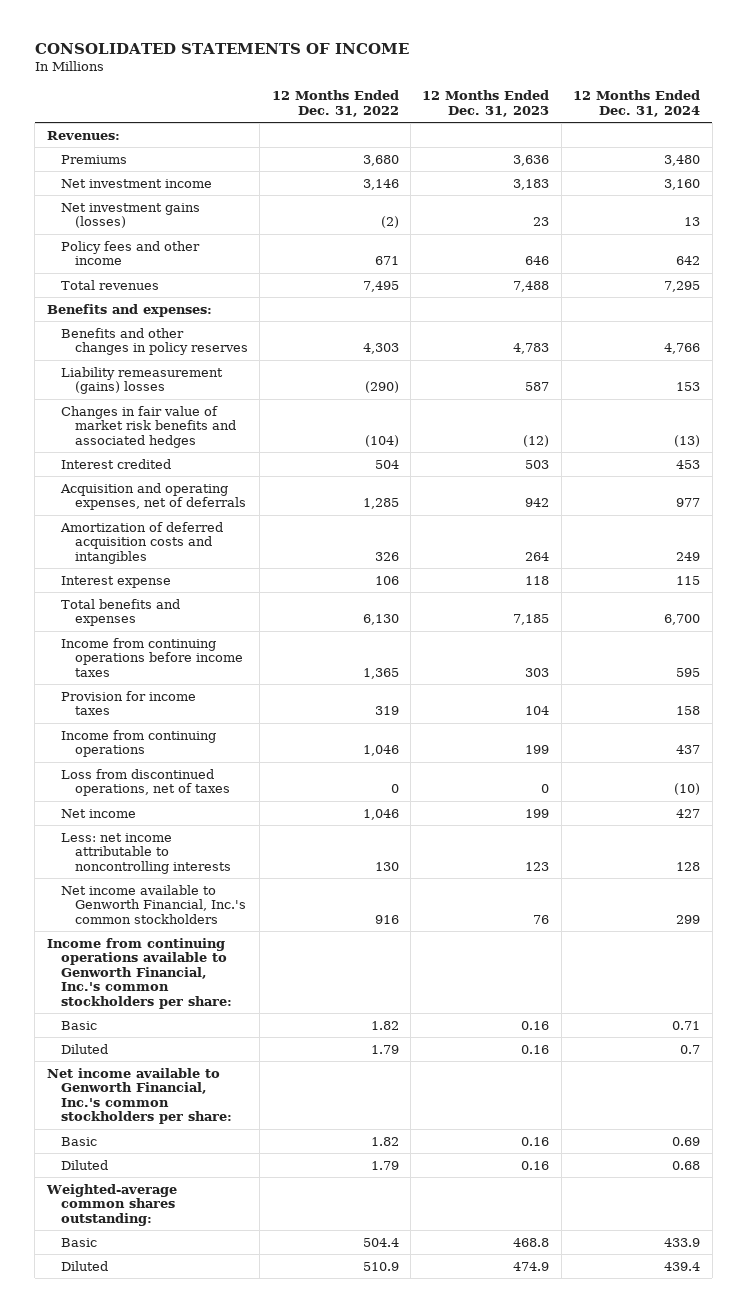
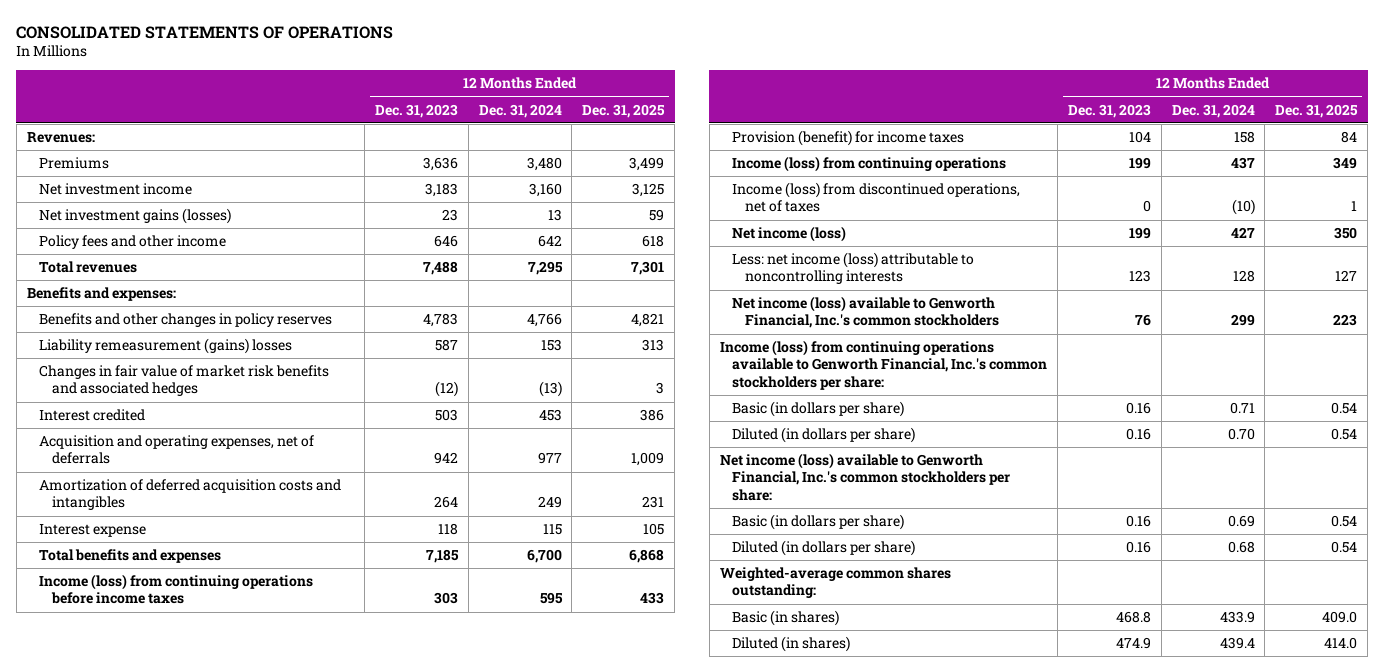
- CONSOLIDATED STATEMENTS OF INCOME
+ CONSOLIDATED STATEMENTS OF OPERATIONS
- | 12 Months Ended Dec. 31, 2022 | 12 Months Ended Dec. 31, 2023 | 12 Months Ended Dec. 31, 2024
+ | 12 Months Ended Dec. 31, 2023 | 12 Months Ended Dec. 31, 2024 | 12 Months Ended Dec. 31, 2025
- Income from continuing operations before income taxes | 1,365 | 303 | 595
- Provision for income taxes | 319 | 104 | 158
- Income from continuing operations | 1,046 | 199 | 437
- Loss from discontinued operations, net of taxes | 0 | 0 | (10)
- Net income | 1,046 | 199 | 427
- Less: net income attributable to noncontrolling interests | 130 | 123 | 128
- Net income available to Genworth Financial, Inc.'s common stockholders | 916 | 76 | 299
- Income from continuing operations available to Genworth Financial, Inc.'s common stockholders per share:
- Basic | 1.82 | 0.16 | 0.71
- Diluted | 1.79 | 0.16 | 0.7
- Net income available to Genworth Financial, Inc.'s common stockholders per share:
- Basic | 1.82 | 0.16 | 0.69
- Diluted | 1.79 | 0.16 | 0.68
+ Income (loss) from continuing operations before income taxes | 303 | 595 | 433
+ Provision (benefit) for income taxes | 104 | 158 | 84
+ Income (loss) from continuing operations | 199 | 437 | 349
+ Income (loss) from discontinued operations, net of taxes | 0 | (10) | 1
+ Net income (loss) | 199 | 427 | 350
+ Less: net income (loss) attributable to noncontrolling interests | 123 | 128 | 127
+ Net income (loss) available to Genworth Financial, Inc.'s common stockholders | 76 | 299 | 223
+ Income (loss) from continuing operations available to Genworth Financial, Inc.'s common stockholders per share:
+ Basic (in dollars per share) | 0.16 | 0.71 | 0.54
+ Diluted (in dollars per share) | 0.16 | 0.70 | 0.54
+ Net income (loss) available to Genworth Financial, Inc.'s common stockholders per share:
+ Basic (in dollars per share) | 0.16 | 0.69 | 0.54
+ Diluted (in dollars per share) | 0.16 | 0.68 | 0.54
- Basic | 504.4 | 468.8 | 433.9
- Diluted | 510.9 | 474.9 | 439.4
+ Basic (in shares) | 468.8 | 433.9 | 409.0
+ Diluted (in shares) | 474.9 | 439.4 | 414.0

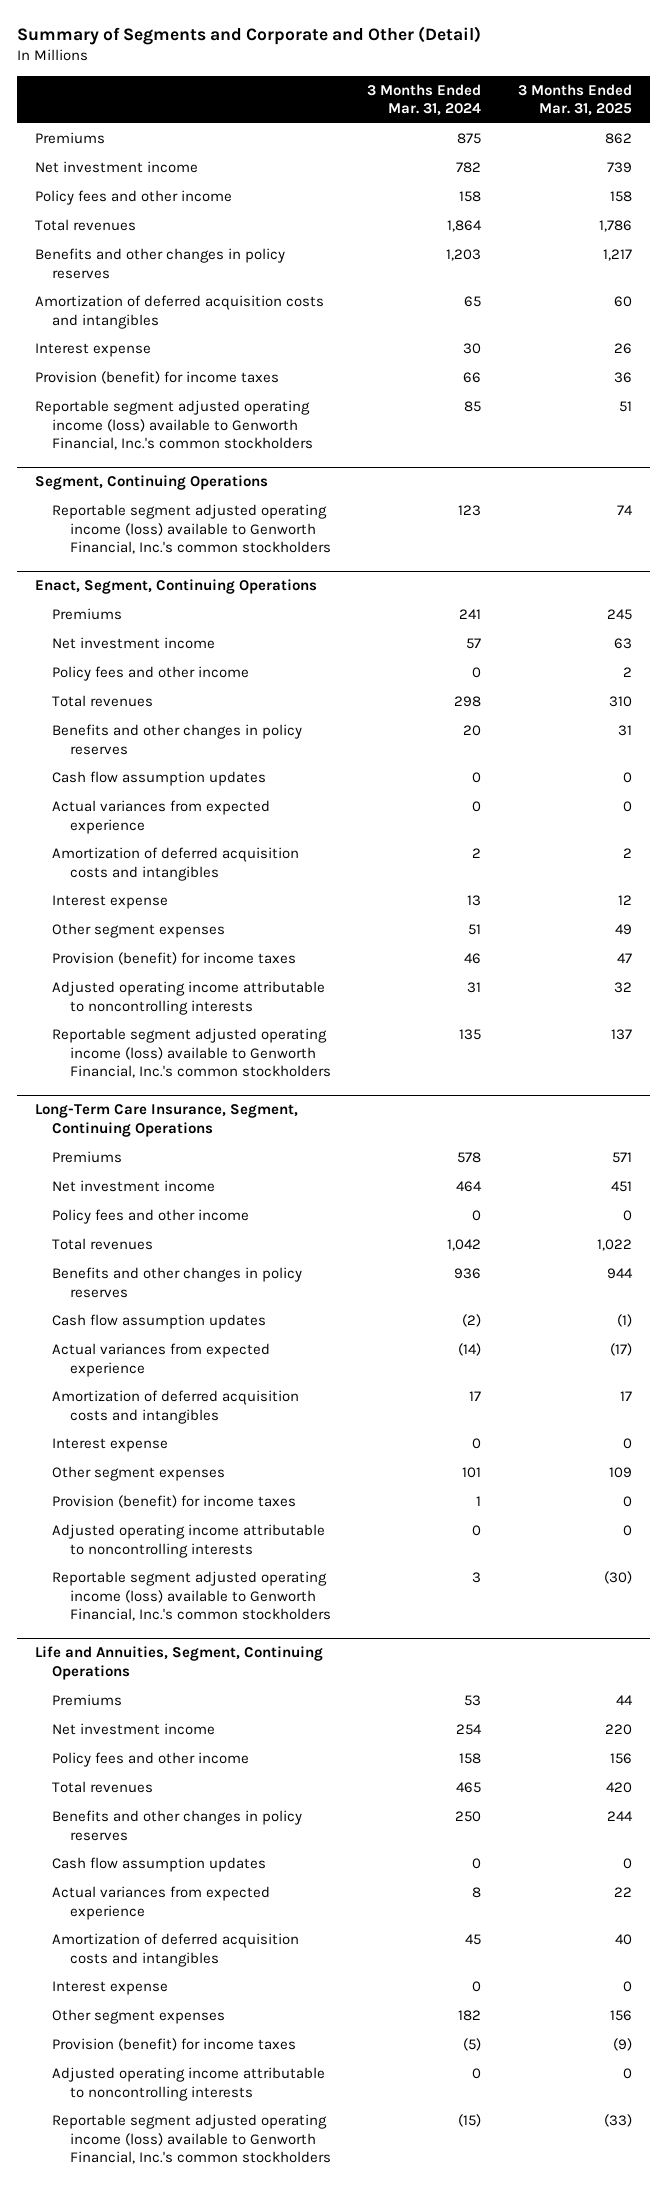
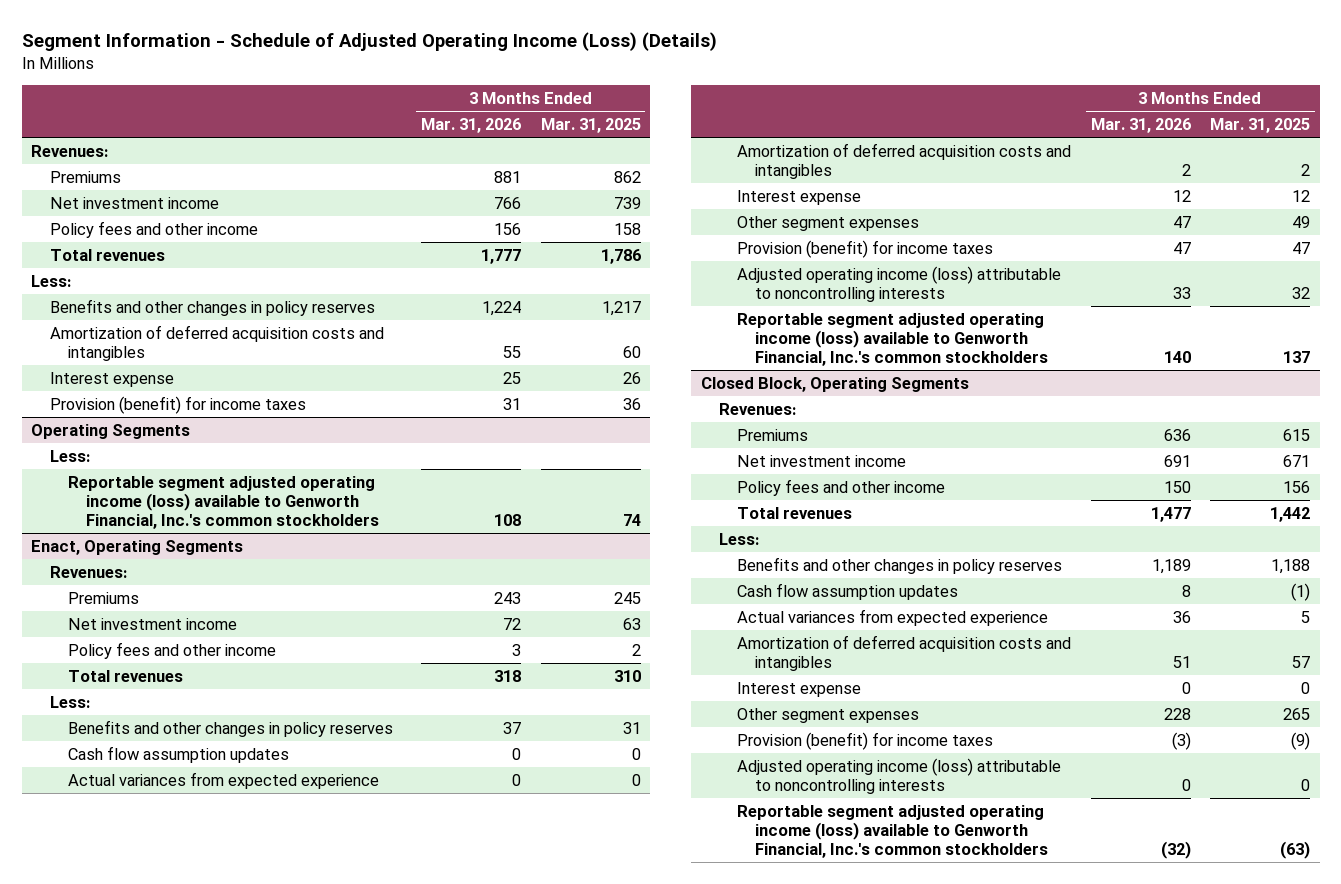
- Summary of Segments and Corporate and Other (Detail)
+ Segment Information - Schedule of Adjusted Operating Income (Loss) (Details)
- | 3 Months Ended Mar. 31, 2024 | 3 Months Ended Mar. 31, 2025
+ | 3 Months Ended Mar. 31, 2026 | 3 Months Ended Mar. 31, 2025
+ Revenues:
+ Less:
- Reportable segment adjusted operating income (loss) available to Genworth Financial, Inc.'s common stockholders | 85 | 51
- Segment, Continuing Operations
+ Operating Segments
+ Less:
- Enact, Segment, Continuing Operations
+ Enact, Operating Segments
+ Revenues:
+ Less:
- Adjusted operating income attributable to noncontrolling interests | 31 | 32
+ Adjusted operating income (loss) attributable to noncontrolling interests | 33 | 32
- Long-Term Care Insurance, Segment, Continuing Operations
- Premiums | 578 | 571
- Net investment income | 464 | 451
- Policy fees and other income | 0 | 0
- Total revenues | 1,042 | 1,022
- Benefits and other changes in policy reserves | 936 | 944
- Cash flow assumption updates | (2) | (1)
- Actual variances from expected experience | (14) | (17)
- Amortization of deferred acquisition costs and intangibles | 17 | 17
- Interest expense | 0 | 0
- Other segment expenses | 101 | 109
- Provision (benefit) for income taxes | 1 | 0
- Adjusted operating income attributable to noncontrolling interests | 0 | 0
- Reportable segment adjusted operating income (loss) available to Genworth Financial, Inc.'s common stockholders | 3 | (30)
- Life and Annuities, Segment, Continuing Operations
- Premiums | 53 | 44
- Net investment income | 254 | 220
+ Closed Block, Operating Segments
+ Revenues:
+ Premiums | 636 | 615
+ Net investment income | 691 | 671
- Total revenues | 465 | 420
- Benefits and other changes in policy reserves | 250 | 244
- Cash flow assumption updates | 0 | 0
- Actual variances from expected experience | 8 | 22
- Amortization of deferred acquisition costs and intangibles | 45 | 40
+ Total revenues | 1,477 | 1,442
+ Less:
+ Benefits and other changes in policy reserves | 1,189 | 1,188
+ Cash flow assumption updates | 8 | (1)
+ Actual variances from expected experience | 36 | 5
+ Amortization of deferred acquisition costs and intangibles | 51 | 57
- Other segment expenses | 182 | 156
+ Other segment expenses | 228 | 265
- Adjusted operating income attributable to noncontrolling interests | 0 | 0
- Reportable segment adjusted operating income (loss) available to Genworth Financial, Inc.'s common stockholders | (15) | (33)
+ Adjusted operating income (loss) attributable to noncontrolling interests | 0 | 0
+ Reportable segment adjusted operating income (loss) available to Genworth Financial, Inc.'s common stockholders | (32) | (63)

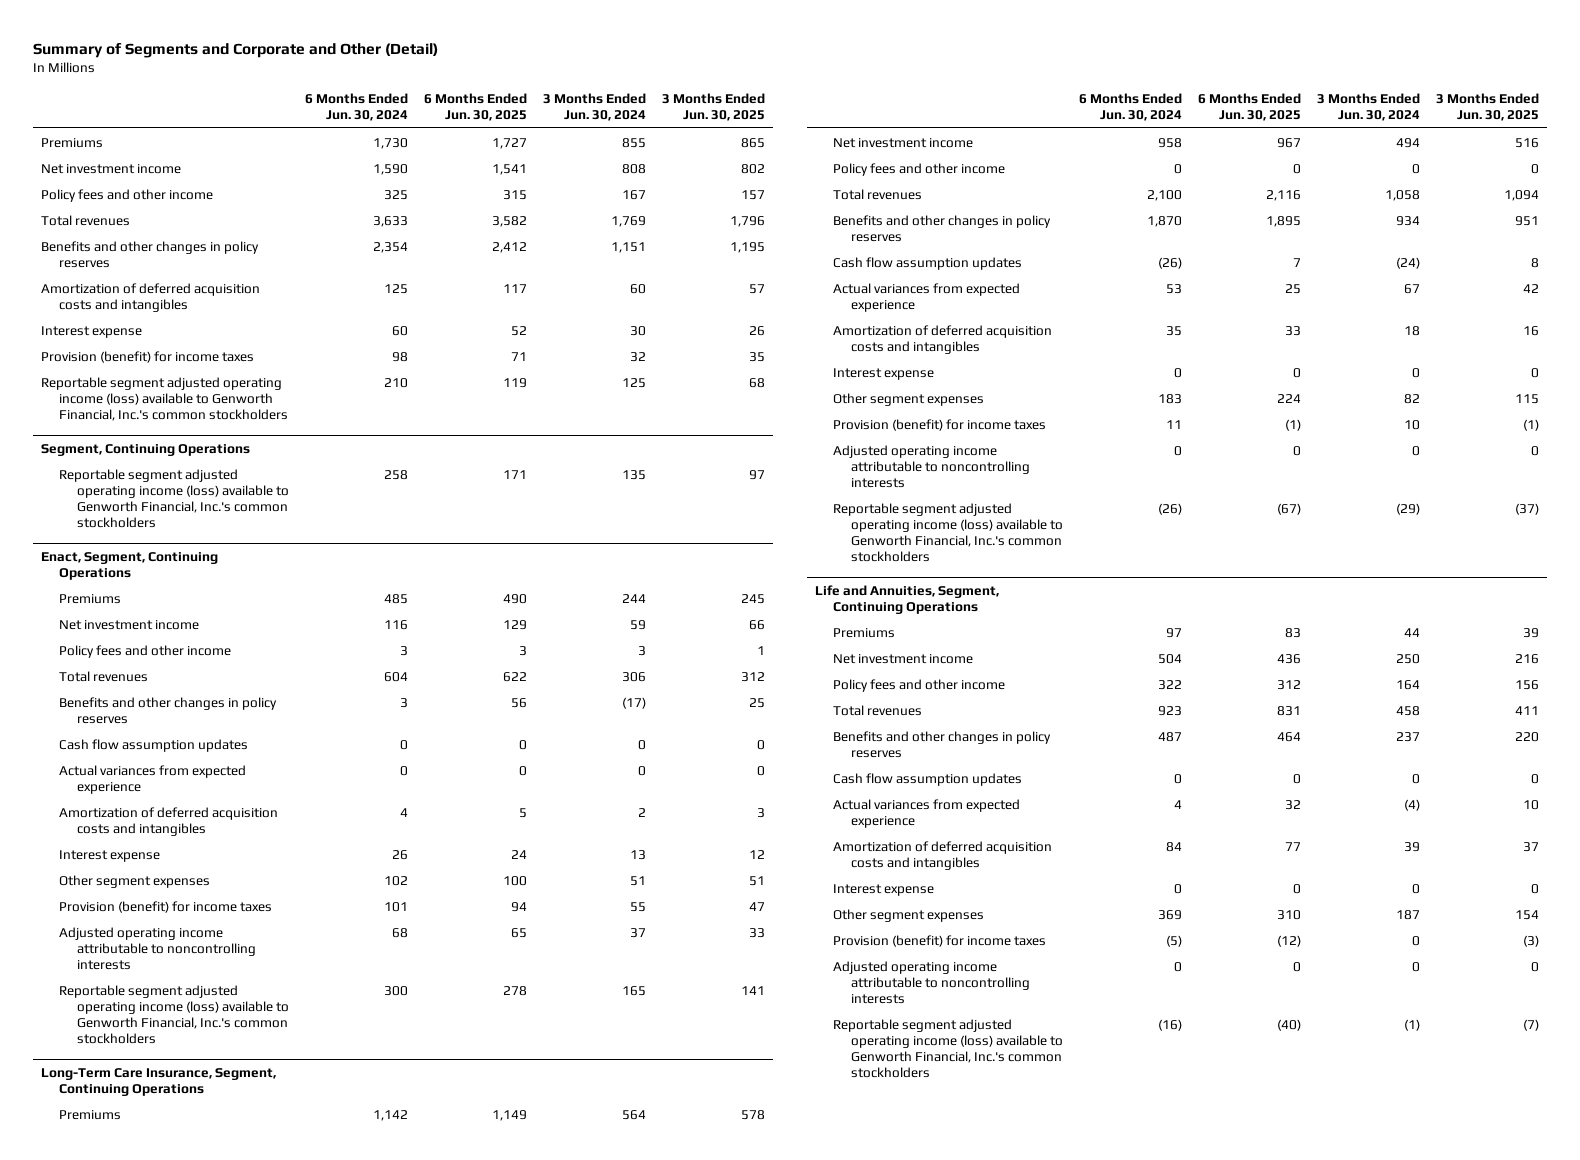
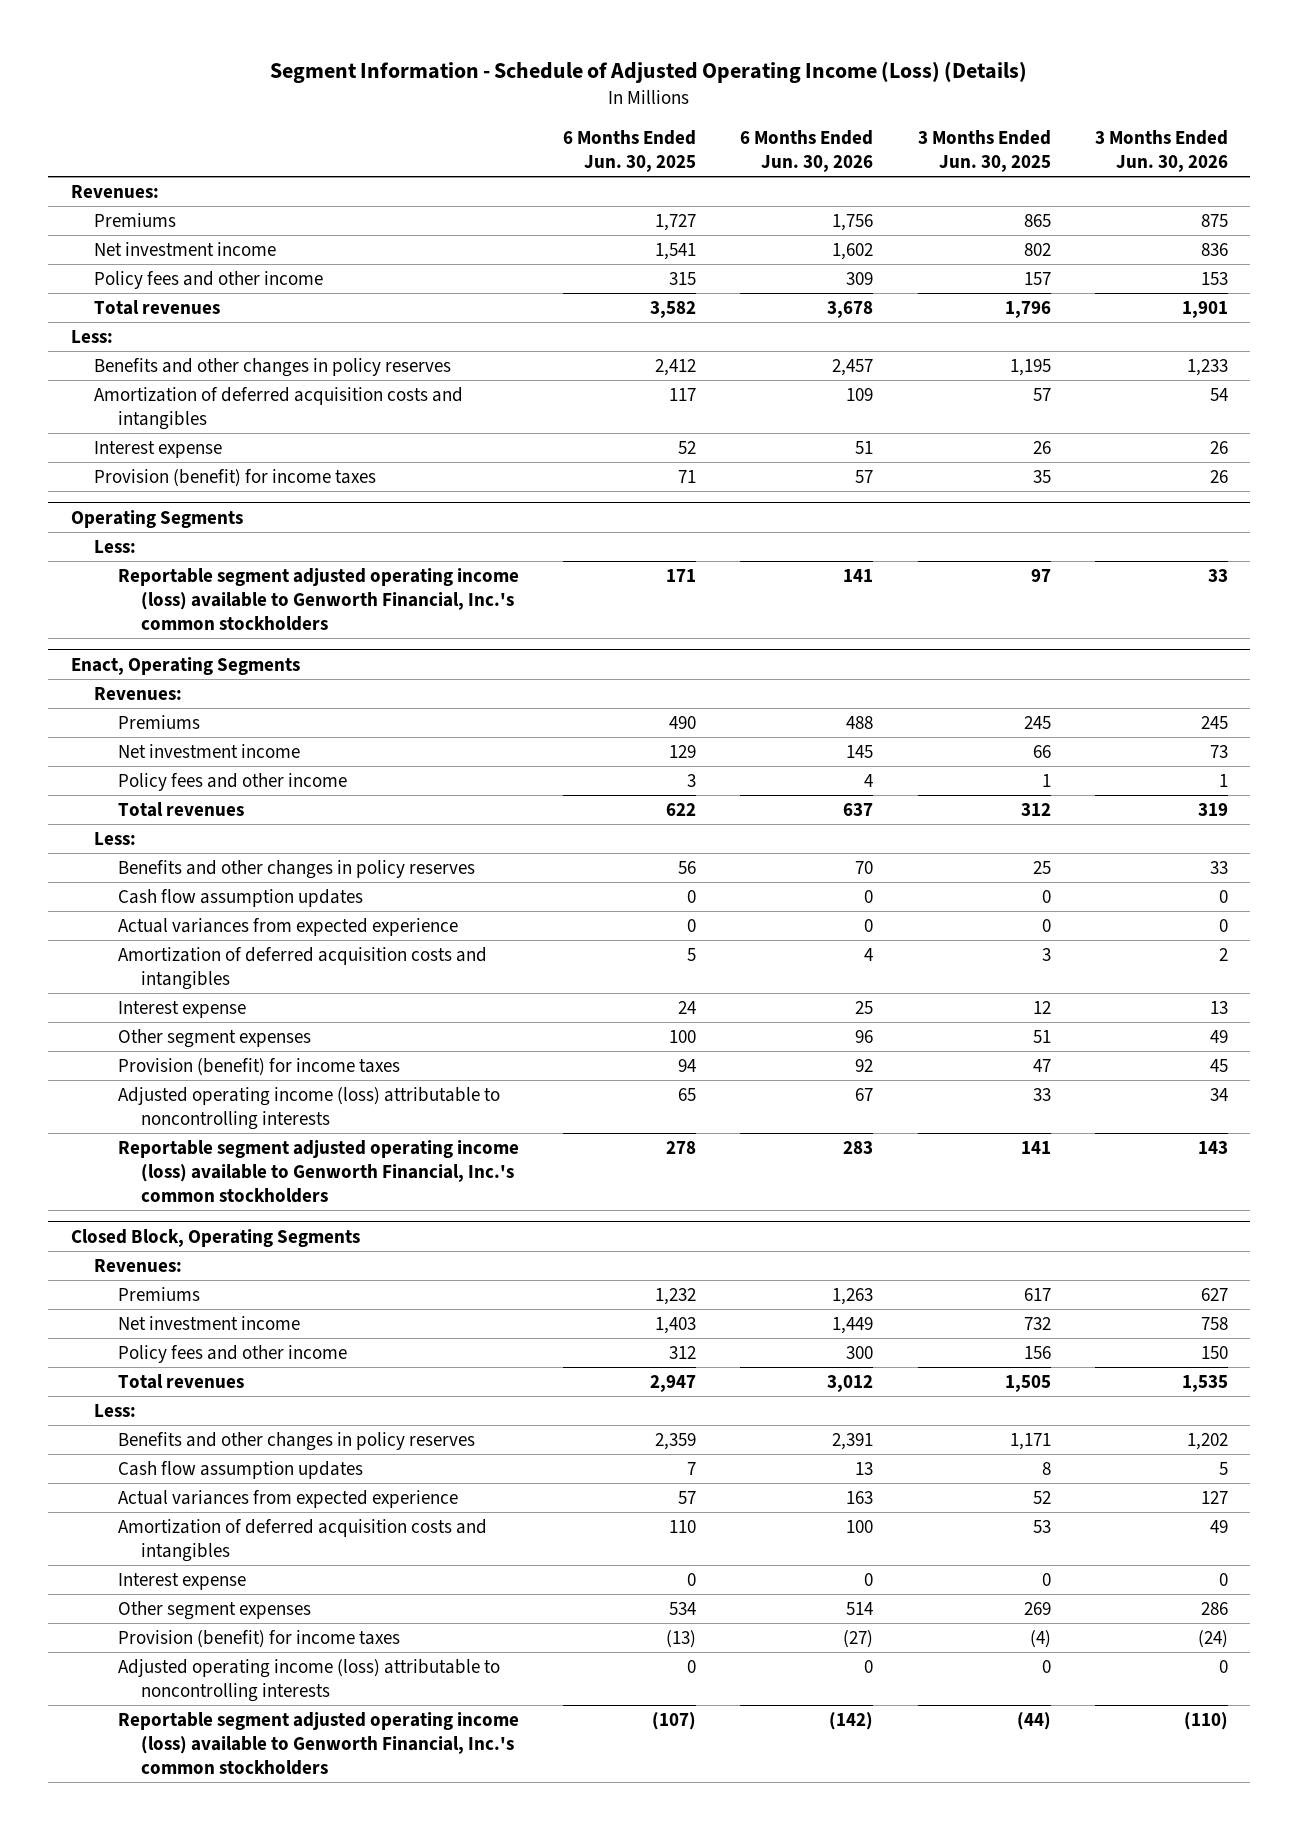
- Summary of Segments and Corporate and Other (Detail)
+ Segment Information - Schedule of Adjusted Operating Income (Loss) (Details)
- | 6 Months Ended Jun. 30, 2024 | 6 Months Ended Jun. 30, 2025 | 3 Months Ended Jun. 30, 2024 | 3 Months Ended Jun. 30, 2025
+ | 6 Months Ended Jun. 30, 2025 | 6 Months Ended Jun. 30, 2026 | 3 Months Ended Jun. 30, 2025 | 3 Months Ended Jun. 30, 2026
+ Revenues:
+ Less:
- Reportable segment adjusted operating income (loss) available to Genworth Financial, Inc.'s common stockholders | 210 | 119 | 125 | 68
- Segment, Continuing Operations
+ Operating Segments
+ Less:
- Enact, Segment, Continuing Operations
+ Enact, Operating Segments
+ Revenues:
+ Less:
- Adjusted operating income attributable to noncontrolling interests | 68 | 65 | 37 | 33
+ Adjusted operating income (loss) attributable to noncontrolling interests | 65 | 67 | 33 | 34
- Long-Term Care Insurance, Segment, Continuing Operations
- Premiums | 1,142 | 1,149 | 564 | 578
- Net investment income | 958 | 967 | 494 | 516
- Policy fees and other income | 0 | 0 | 0 | 0
- Total revenues | 2,100 | 2,116 | 1,058 | 1,094
- Benefits and other changes in policy reserves | 1,870 | 1,895 | 934 | 951
- Cash flow assumption updates | (26) | 7 | (24) | 8
- Actual variances from expected experience | 53 | 25 | 67 | 42
- Amortization of deferred acquisition costs and intangibles | 35 | 33 | 18 | 16
- Interest expense | 0 | 0 | 0 | 0
- Other segment expenses | 183 | 224 | 82 | 115
- Provision (benefit) for income taxes | 11 | (1) | 10 | (1)
- Adjusted operating income attributable to noncontrolling interests | 0 | 0 | 0 | 0
- Reportable segment adjusted operating income (loss) available to Genworth Financial, Inc.'s common stockholders | (26) | (67) | (29) | (37)
- Life and Annuities, Segment, Continuing Operations
- Premiums | 97 | 83 | 44 | 39
- Net investment income | 504 | 436 | 250 | 216
+ Closed Block, Operating Segments
+ Revenues:
+ Premiums | 1,232 | 1,263 | 617 | 627
+ Net investment income | 1,403 | 1,449 | 732 | 758
- Total revenues | 923 | 831 | 458 | 411
- Benefits and other changes in policy reserves | 487 | 464 | 237 | 220
- Cash flow assumption updates | 0 | 0 | 0 | 0
- Actual variances from expected experience | 4 | 32 | (4) | 10
- Amortization of deferred acquisition costs and intangibles | 84 | 77 | 39 | 37
+ Total revenues | 2,947 | 3,012 | 1,505 | 1,535
+ Less:
+ Benefits and other changes in policy reserves | 2,359 | 2,391 | 1,171 | 1,202
+ Cash flow assumption updates | 7 | 13 | 8 | 5
+ Actual variances from expected experience | 57 | 163 | 52 | 127
+ Amortization of deferred acquisition costs and intangibles | 110 | 100 | 53 | 49
- Other segment expenses | 369 | 310 | 187 | 154
- Provision (benefit) for income taxes | (5) | (12) | 0 | (3)
- Adjusted operating income attributable to noncontrolling interests | 0 | 0 | 0 | 0
- Reportable segment adjusted operating income (loss) available to Genworth Financial, Inc.'s common stockholders | (16) | (40) | (1) | (7)
+ Other segment expenses | 534 | 514 | 269 | 286
+ Provision (benefit) for income taxes | (13) | (27) | (4) | (24)
+ Adjusted operating income (loss) attributable to noncontrolling interests | 0 | 0 | 0 | 0
+ Reportable segment adjusted operating income (loss) available to Genworth Financial, Inc.'s common stockholders | (107) | (142) | (44) | (110)

